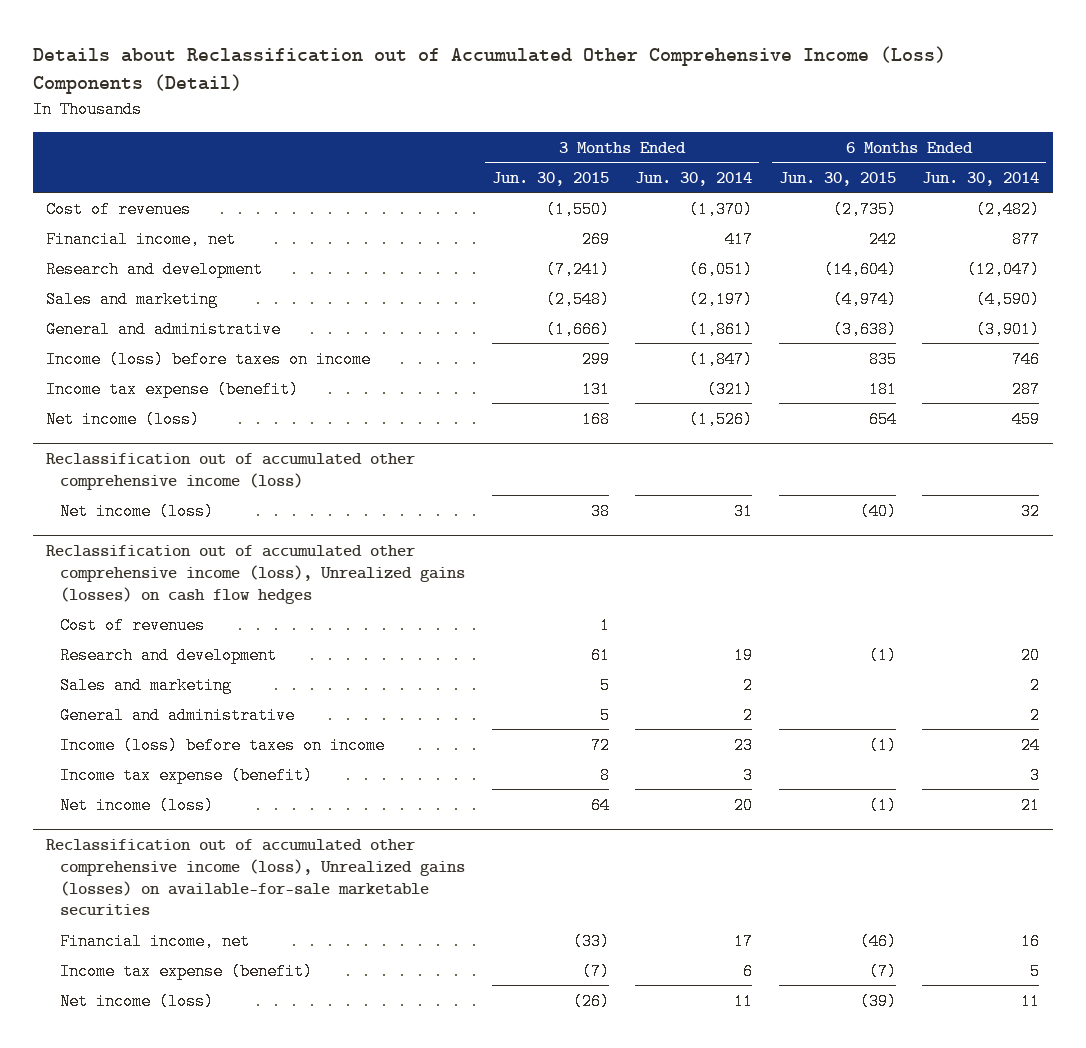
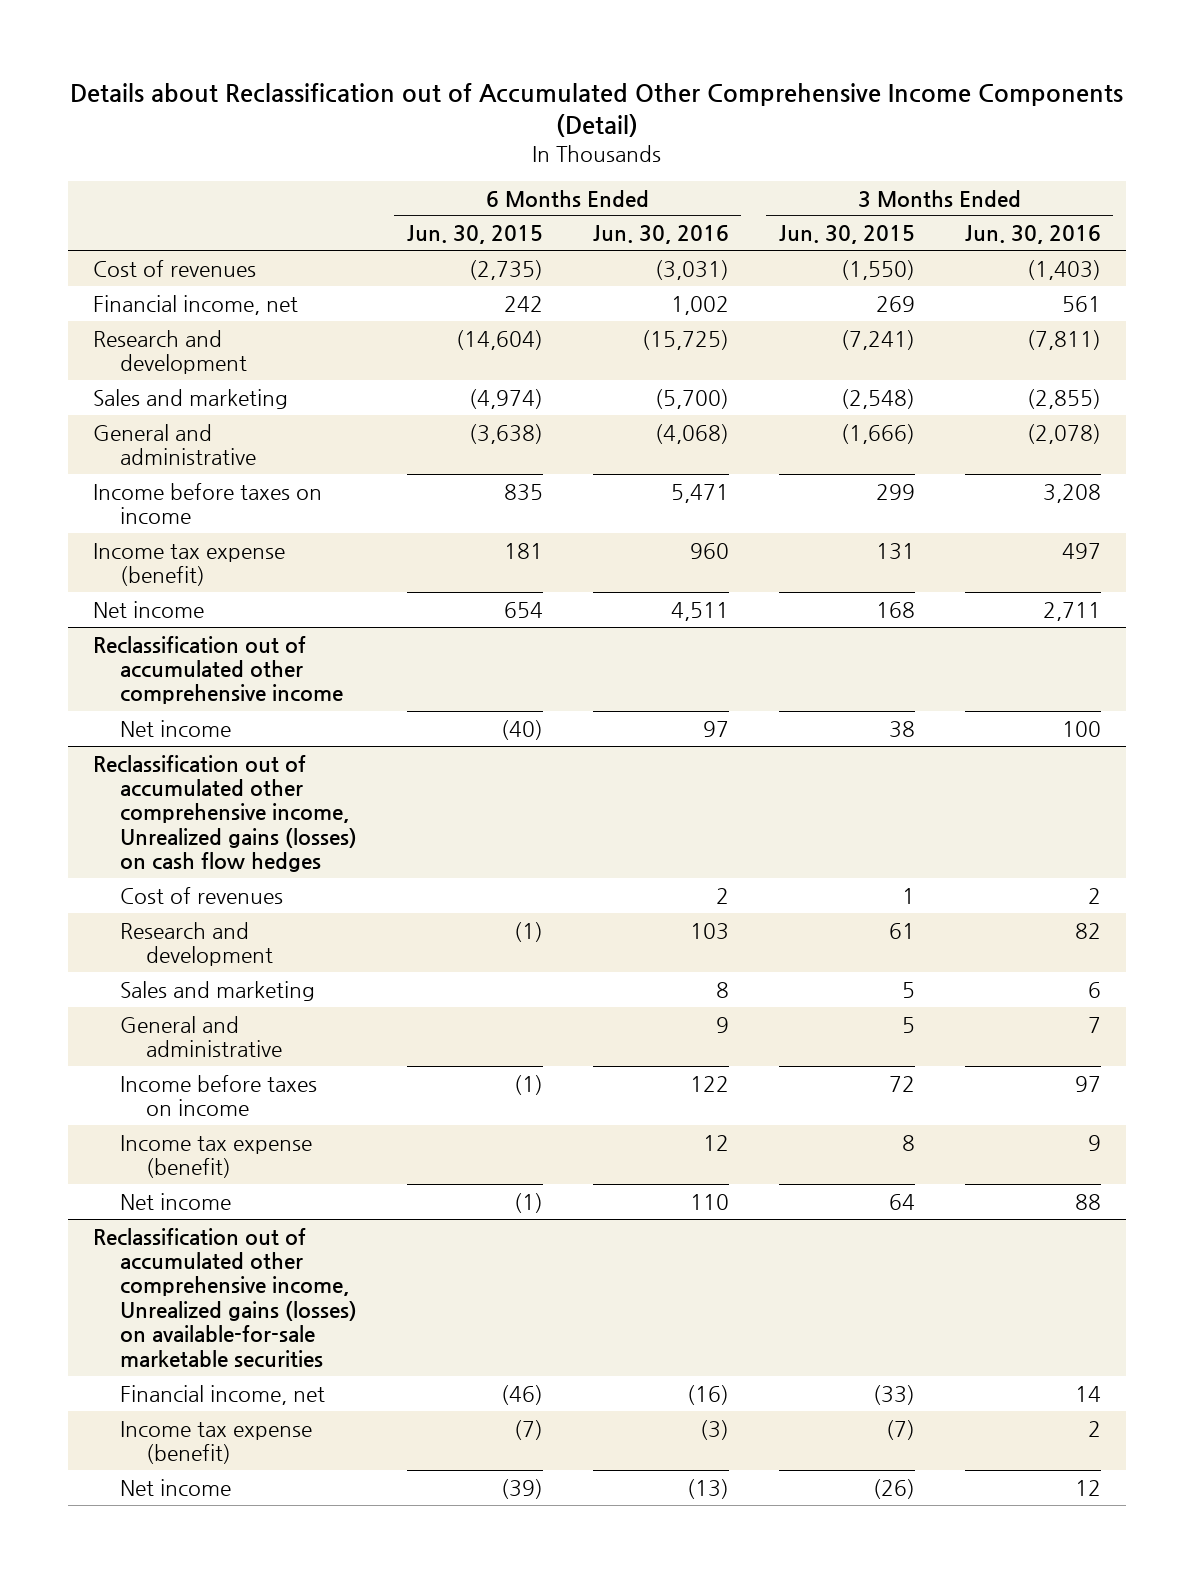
- Details about Reclassification out of Accumulated Other Comprehensive Income (Loss) Components (Detail)
+ Details about Reclassification out of Accumulated Other Comprehensive Income Components (Detail)
- | 3 Months Ended Jun. 30, 2015 | 3 Months Ended Jun. 30, 2014 | 6 Months Ended Jun. 30, 2015 | 6 Months Ended Jun. 30, 2014
+ | 6 Months Ended Jun. 30, 2015 | 6 Months Ended Jun. 30, 2016 | 3 Months Ended Jun. 30, 2015 | 3 Months Ended Jun. 30, 2016
- Income (loss) before taxes on income | 299 | (1,847) | 835 | 746
+ Income before taxes on income | 835 | 5,471 | 299 | 3,208
- Net income (loss) | 168 | (1,526) | 654 | 459
- Reclassification out of accumulated other comprehensive income (loss)
- Net income (loss) | 38 | 31 | (40) | 32
- Reclassification out of accumulated other comprehensive income (loss), Unrealized gains (losses) on cash flow hedges
+ Net income | 654 | 4,511 | 168 | 2,711
+ Reclassification out of accumulated other comprehensive income
+ Net income | (40) | 97 | 38 | 100
+ Reclassification out of accumulated other comprehensive income, Unrealized gains (losses) on cash flow hedges
- Income (loss) before taxes on income | 72 | 23 | (1) | 24
+ Income before taxes on income | (1) | 122 | 72 | 97
- Net income (loss) | 64 | 20 | (1) | 21
- Reclassification out of accumulated other comprehensive income (loss), Unrealized gains (losses) on available-for-sale marketable securities
+ Net income | (1) | 110 | 64 | 88
+ Reclassification out of accumulated other comprehensive income, Unrealized gains (losses) on available-for-sale marketable securities
- Net income (loss) | (26) | 11 | (39) | 11
+ Net income | (39) | (13) | (26) | 12

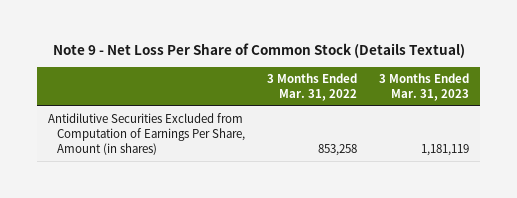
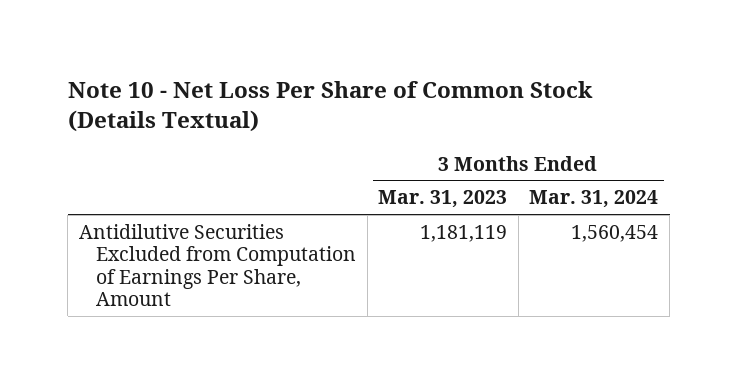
- Note 9 - Net Loss Per Share of Common Stock (Details Textual)
+ Note 10 - Net Loss Per Share of Common Stock (Details Textual)
- | 3 Months Ended Mar. 31, 2022 | 3 Months Ended Mar. 31, 2023
+ | 3 Months Ended Mar. 31, 2023 | 3 Months Ended Mar. 31, 2024
- Antidilutive Securities Excluded from Computation of Earnings Per Share, Amount (in shares) | 853,258 | 1,181,119
+ Antidilutive Securities Excluded from Computation of Earnings Per Share, Amount | 1,181,119 | 1,560,454

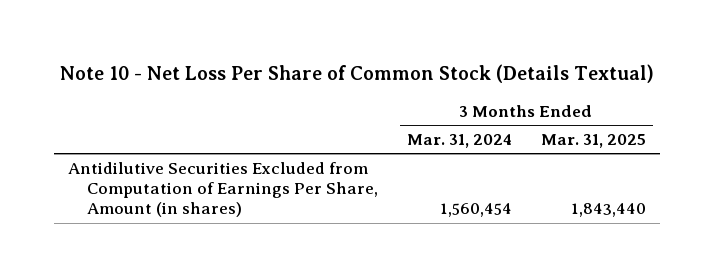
- | 3 Months Ended Mar. 31, 2023 | 3 Months Ended Mar. 31, 2024
+ | 3 Months Ended Mar. 31, 2024 | 3 Months Ended Mar. 31, 2025
- Antidilutive Securities Excluded from Computation of Earnings Per Share, Amount | 1,181,119 | 1,560,454
+ Antidilutive Securities Excluded from Computation of Earnings Per Share, Amount (in shares) | 1,560,454 | 1,843,440

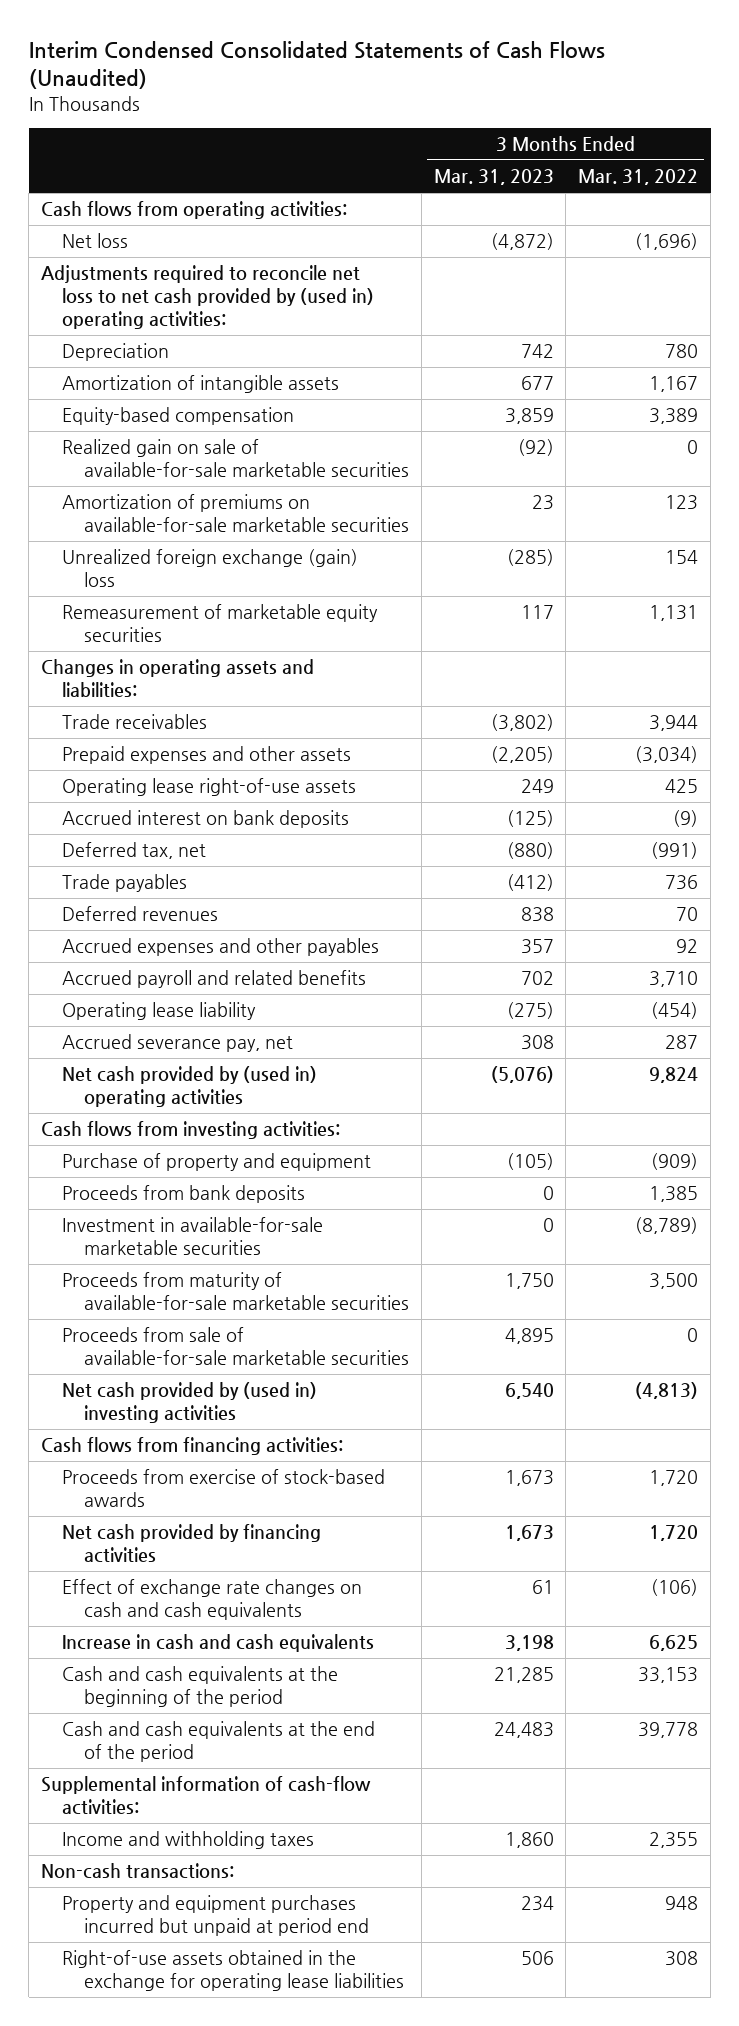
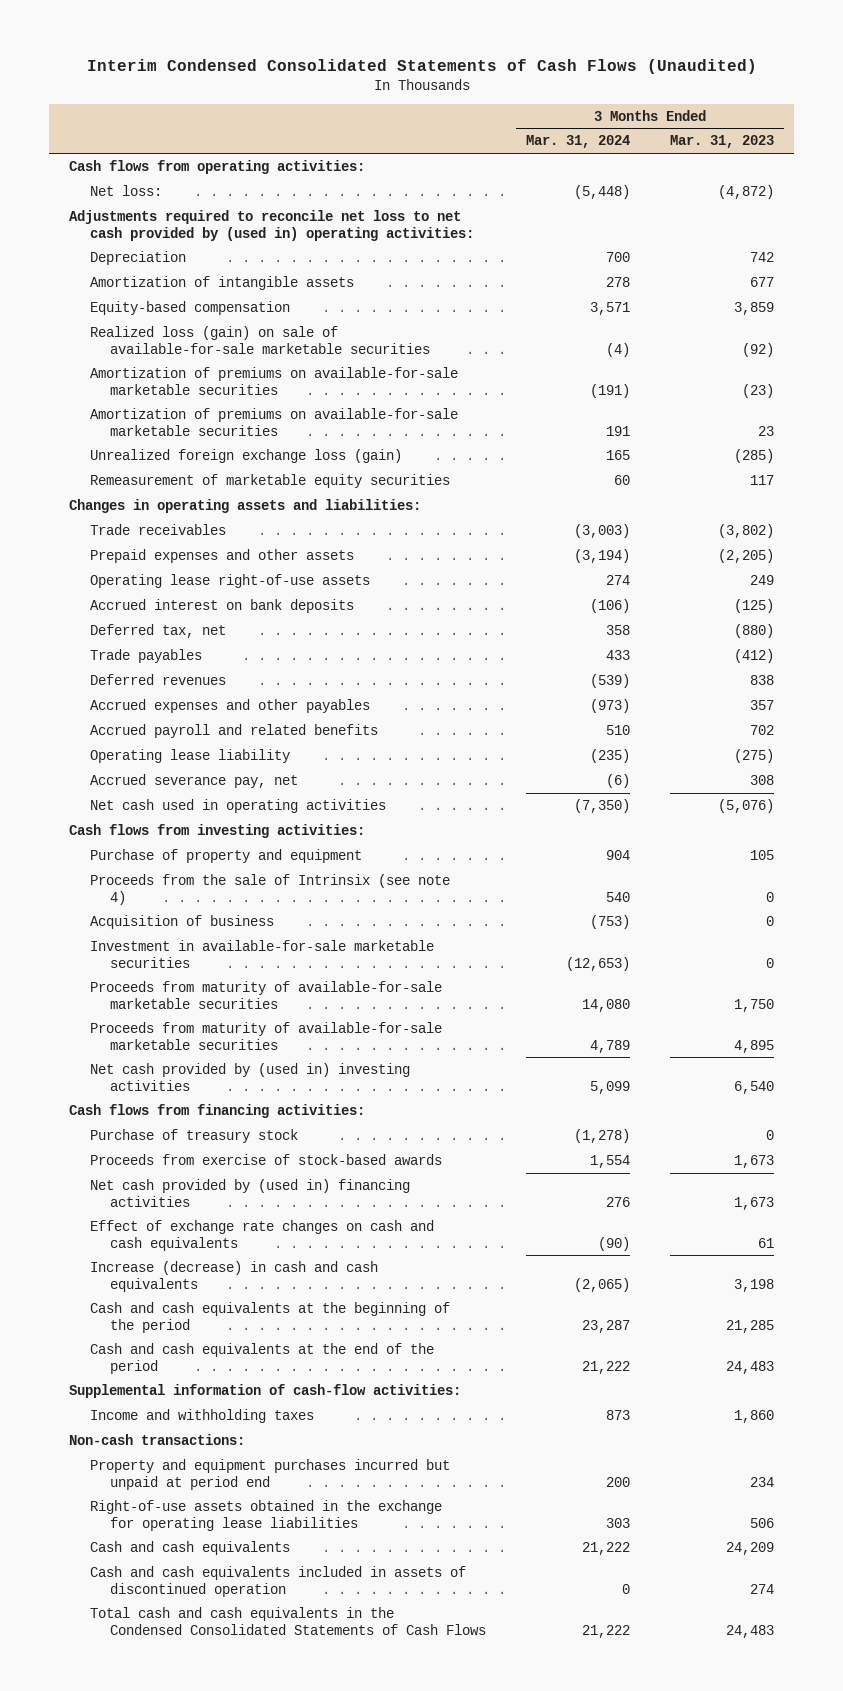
- | 3 Months Ended Mar. 31, 2023 | 3 Months Ended Mar. 31, 2022
+ | 3 Months Ended Mar. 31, 2024 | 3 Months Ended Mar. 31, 2023
- Net loss | (4,872) | (1,696)
+ Net loss: | (5,448) | (4,872)
- Realized gain on sale of available-for-sale marketable securities | (92) | 0
+ Realized loss (gain) on sale of available-for-sale marketable securities | (4) | (92)
+ Amortization of premiums on available-for-sale marketable securities | (191) | (23)
- Unrealized foreign exchange (gain) loss | (285) | 154
+ Unrealized foreign exchange loss (gain) | 165 | (285)
- Net cash provided by (used in) operating activities | (5,076) | 9,824
+ Net cash used in operating activities | (7,350) | (5,076)
- Purchase of property and equipment | (105) | (909)
- Proceeds from bank deposits | 0 | 1,385
+ Purchase of property and equipment | 904 | 105
+ Proceeds from the sale of Intrinsix (see note 4) | 540 | 0
+ Acquisition of business | (753) | 0
- Proceeds from sale of available-for-sale marketable securities | 4,895 | 0
+ Proceeds from maturity of available-for-sale marketable securities | 4,789 | 4,895
+ Purchase of treasury stock | (1,278) | 0
- Net cash provided by financing activities | 1,673 | 1,720
+ Net cash provided by (used in) financing activities | 276 | 1,673
- Increase in cash and cash equivalents | 3,198 | 6,625
+ Increase (decrease) in cash and cash equivalents | (2,065) | 3,198
+ Cash and cash equivalents | 21,222 | 24,209
+ Cash and cash equivalents included in assets of discontinued operation | 0 | 274
+ Total cash and cash equivalents in the Condensed Consolidated Statements of Cash Flows | 21,222 | 24,483

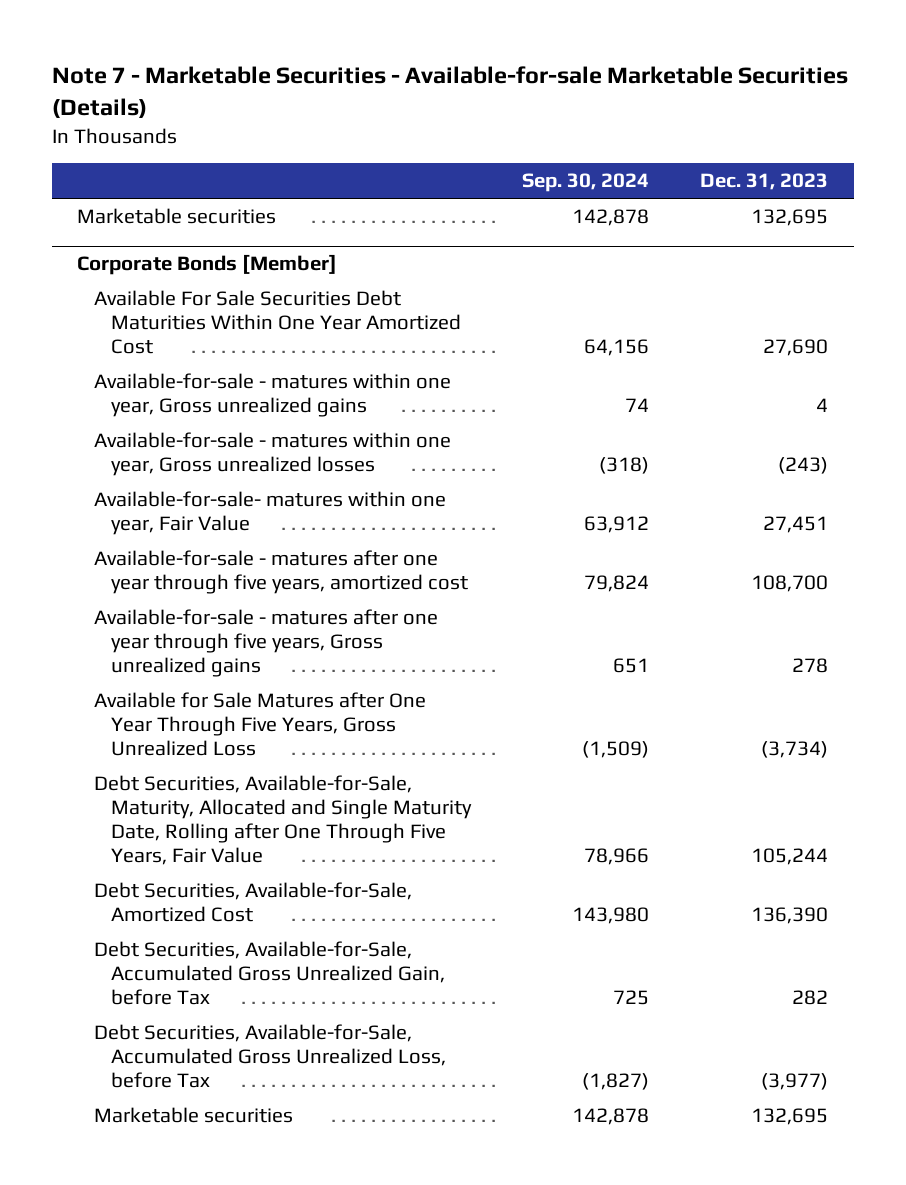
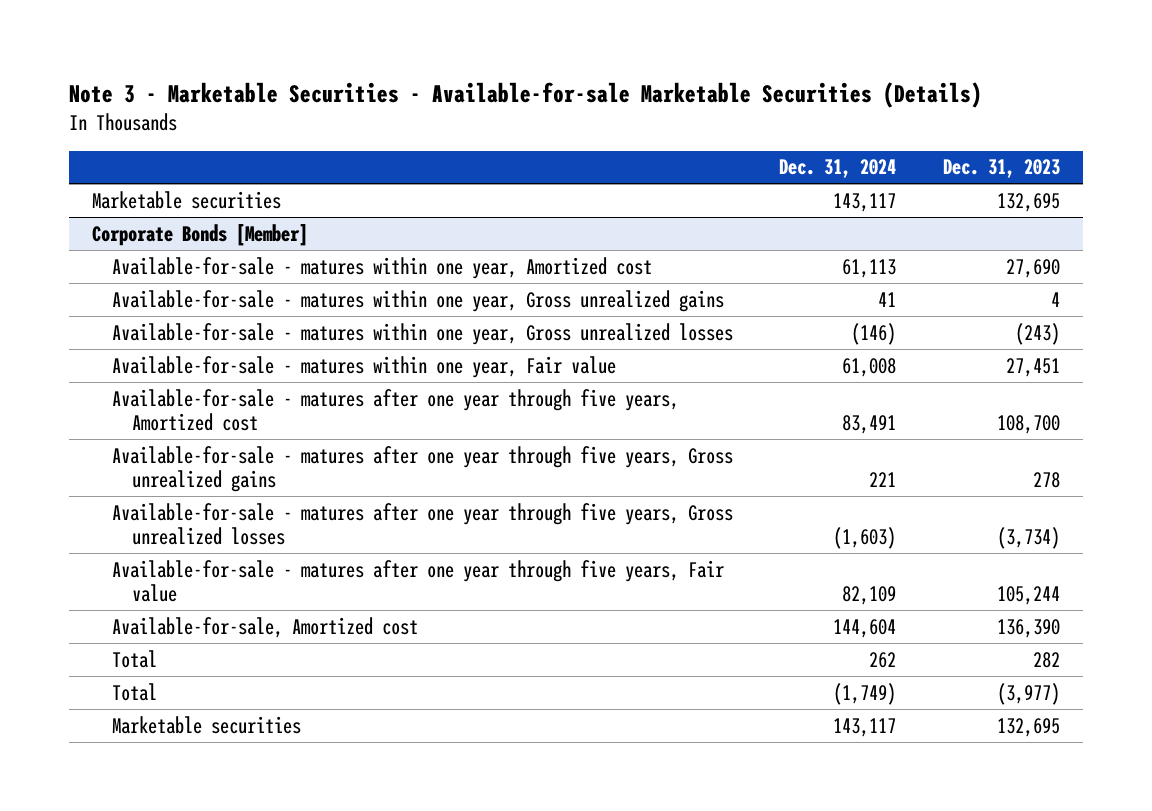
- Note 7 - Marketable Securities - Available-for-sale Marketable Securities (Details)
+ Note 3 - Marketable Securities - Available-for-sale Marketable Securities (Details)
- | Sep. 30, 2024 | Dec. 31, 2023
+ | Dec. 31, 2024 | Dec. 31, 2023
@ Corporate Bonds [Member]
- Available For Sale Securities Debt Maturities Within One Year Amortized Cost | 64,156 | 27,690
+ Available-for-sale - matures within one year, Amortized cost | 61,113 | 27,690
- Available-for-sale- matures within one year, Fair Value | 63,912 | 27,451
- Available-for-sale - matures after one year through five years, amortized cost | 79,824 | 108,700
+ Available-for-sale - matures within one year, Fair value | 61,008 | 27,451
+ Available-for-sale - matures after one year through five years, Amortized cost | 83,491 | 108,700
- Available for Sale Matures after One Year Through Five Years, Gross Unrealized Loss | (1,509) | (3,734)
- Debt Securities, Available-for-Sale, Maturity, Allocated and Single Maturity Date, Rolling after One Through Five Years, Fair Value | 78,966 | 105,244
- Debt Securities, Available-for-Sale, Amortized Cost | 143,980 | 136,390
- Debt Securities, Available-for-Sale, Accumulated Gross Unrealized Gain, before Tax | 725 | 282
- Debt Securities, Available-for-Sale, Accumulated Gross Unrealized Loss, before Tax | (1,827) | (3,977)
+ Available-for-sale - matures after one year through five years, Gross unrealized losses | (1,603) | (3,734)
+ Available-for-sale - matures after one year through five years, Fair value | 82,109 | 105,244
+ Available-for-sale, Amortized cost | 144,604 | 136,390
+ Total | 262 | 282
+ Total | (1,749) | (3,977)

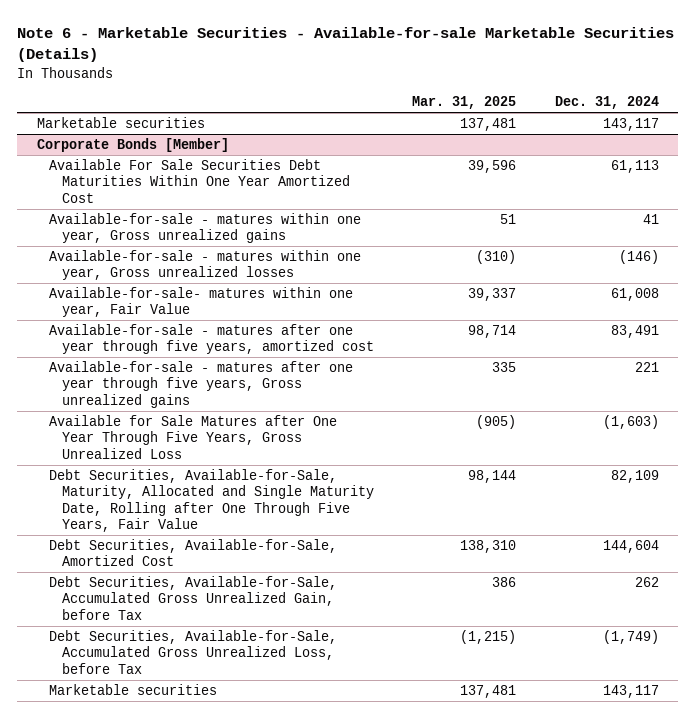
- Note 3 - Marketable Securities - Available-for-sale Marketable Securities (Details)
+ Note 6 - Marketable Securities - Available-for-sale Marketable Securities (Details)
- | Dec. 31, 2024 | Dec. 31, 2023
+ | Mar. 31, 2025 | Dec. 31, 2024
@ Corporate Bonds [Member]
- Available-for-sale - matures within one year, Amortized cost | 61,113 | 27,690
+ Available For Sale Securities Debt Maturities Within One Year Amortized Cost | 39,596 | 61,113
- Available-for-sale - matures within one year, Fair value | 61,008 | 27,451
- Available-for-sale - matures after one year through five years, Amortized cost | 83,491 | 108,700
+ Available-for-sale- matures within one year, Fair Value | 39,337 | 61,008
+ Available-for-sale - matures after one year through five years, amortized cost | 98,714 | 83,491
- Available-for-sale - matures after one year through five years, Gross unrealized losses | (1,603) | (3,734)
- Available-for-sale - matures after one year through five years, Fair value | 82,109 | 105,244
- Available-for-sale, Amortized cost | 144,604 | 136,390
- Total | 262 | 282
- Total | (1,749) | (3,977)
+ Available for Sale Matures after One Year Through Five Years, Gross Unrealized Loss | (905) | (1,603)
+ Debt Securities, Available-for-Sale, Maturity, Allocated and Single Maturity Date, Rolling after One Through Five Years, Fair Value | 98,144 | 82,109
+ Debt Securities, Available-for-Sale, Amortized Cost | 138,310 | 144,604
+ Debt Securities, Available-for-Sale, Accumulated Gross Unrealized Gain, before Tax | 386 | 262
+ Debt Securities, Available-for-Sale, Accumulated Gross Unrealized Loss, before Tax | (1,215) | (1,749)

